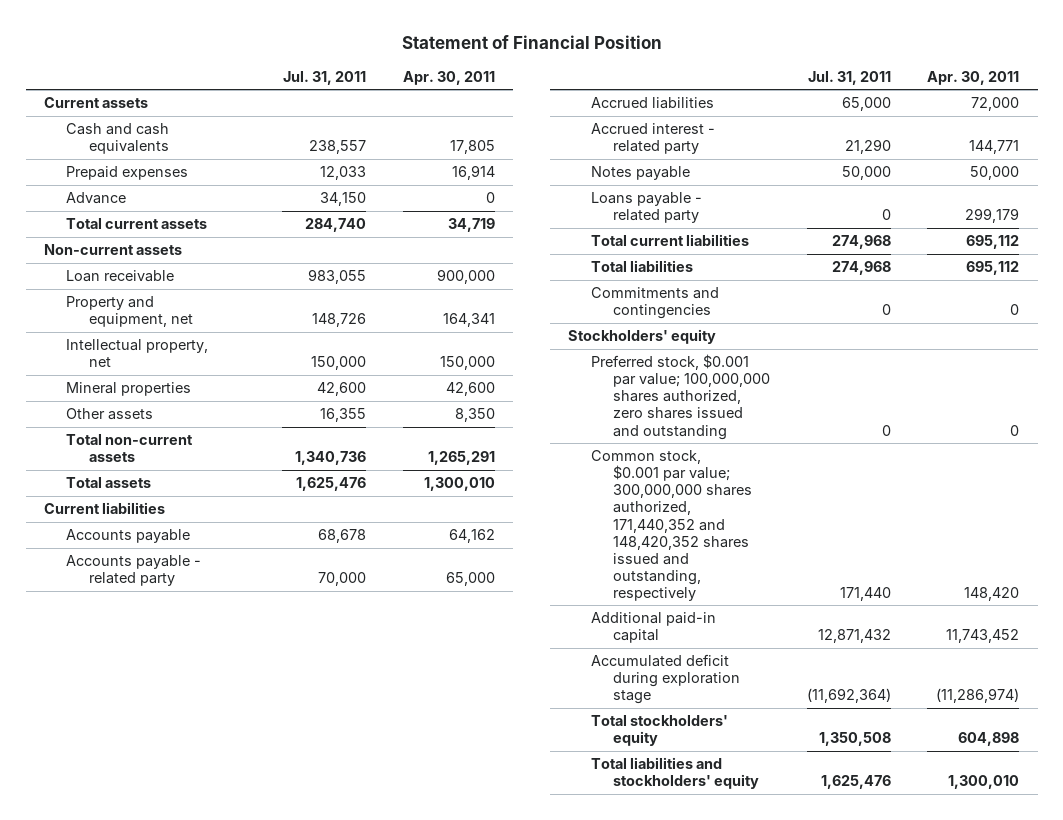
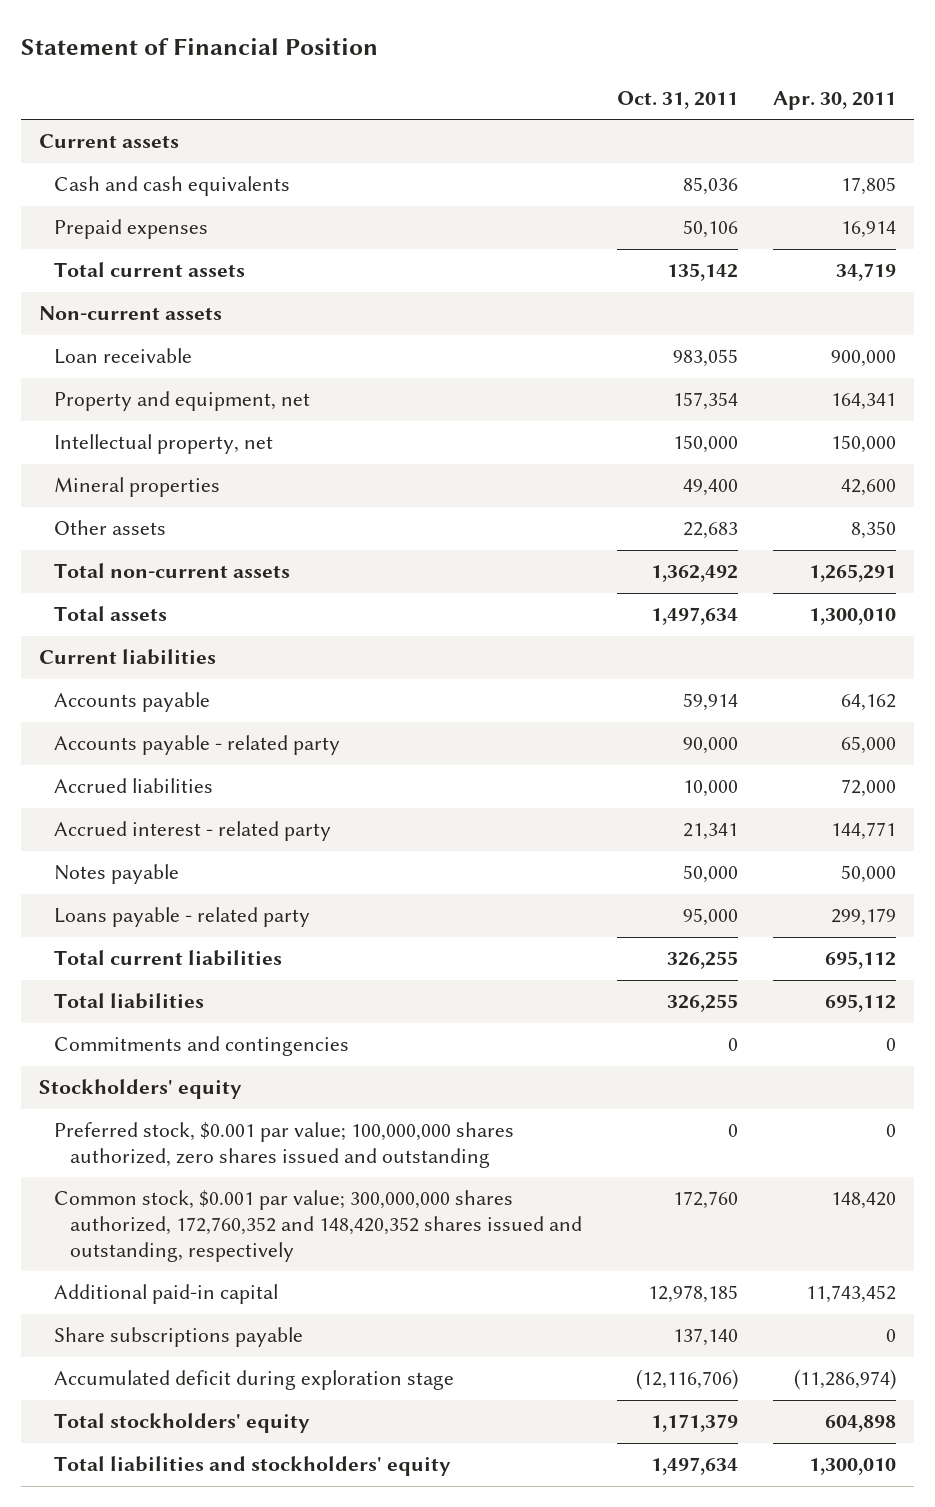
- | Jul. 31, 2011 | Apr. 30, 2011
+ | Oct. 31, 2011 | Apr. 30, 2011
- Advance | 34,150 | 0
- Common stock, $0.001 par value; 300,000,000 shares authorized, 171,440,352 and 148,420,352 shares issued and outstanding, respectively | 171,440 | 148,420
+ Common stock, $0.001 par value; 300,000,000 shares authorized, 172,760,352 and 148,420,352 shares issued and outstanding, respectively | 172,760 | 148,420
+ Share subscriptions payable | 137,140 | 0

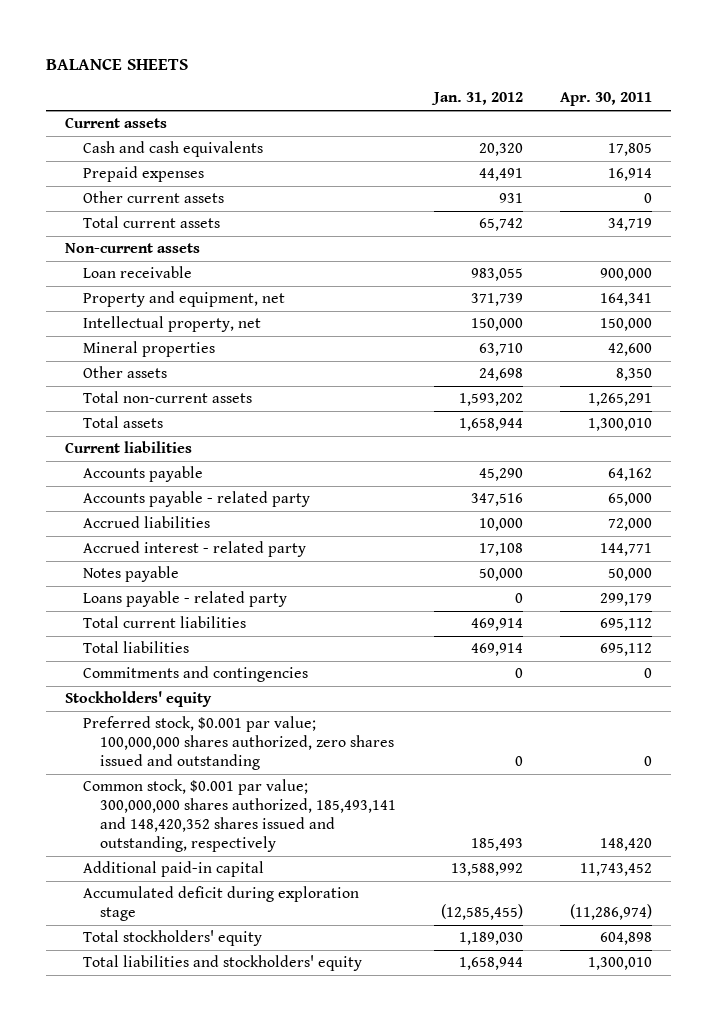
- Statement of Financial Position
+ BALANCE SHEETS
- | Oct. 31, 2011 | Apr. 30, 2011
+ | Jan. 31, 2012 | Apr. 30, 2011
+ Other current assets | 931 | 0
- Common stock, $0.001 par value; 300,000,000 shares authorized, 172,760,352 and 148,420,352 shares issued and outstanding, respectively | 172,760 | 148,420
+ Common stock, $0.001 par value; 300,000,000 shares authorized, 185,493,141 and 148,420,352 shares issued and outstanding, respectively | 185,493 | 148,420
- Share subscriptions payable | 137,140 | 0

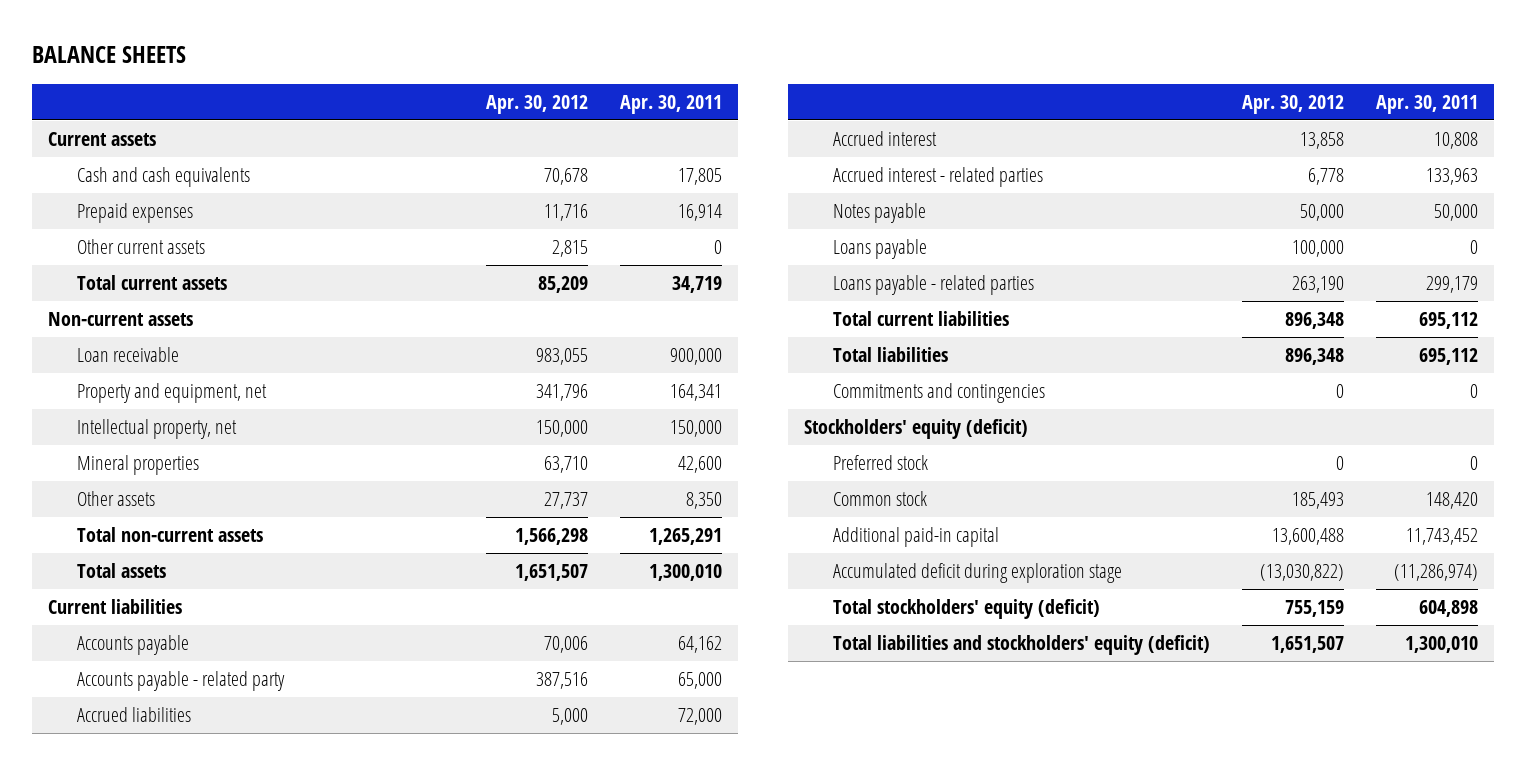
- | Jan. 31, 2012 | Apr. 30, 2011
+ | Apr. 30, 2012 | Apr. 30, 2011
- Accrued interest - related party | 17,108 | 144,771
+ Accrued interest | 13,858 | 10,808
+ Accrued interest - related parties | 6,778 | 133,963
- Loans payable - related party | 0 | 299,179
+ Loans payable | 100,000 | 0
+ Loans payable - related parties | 263,190 | 299,179
- Stockholders' equity
- Preferred stock, $0.001 par value; 100,000,000 shares authorized, zero shares issued and outstanding | 0 | 0
- Common stock, $0.001 par value; 300,000,000 shares authorized, 185,493,141 and 148,420,352 shares issued and outstanding, respectively | 185,493 | 148,420
+ Stockholders' equity (deficit)
+ Preferred stock | 0 | 0
+ Common stock | 185,493 | 148,420
- Total stockholders' equity | 1,189,030 | 604,898
- Total liabilities and stockholders' equity | 1,658,944 | 1,300,010
+ Total stockholders' equity (deficit) | 755,159 | 604,898
+ Total liabilities and stockholders' equity (deficit) | 1,651,507 | 1,300,010

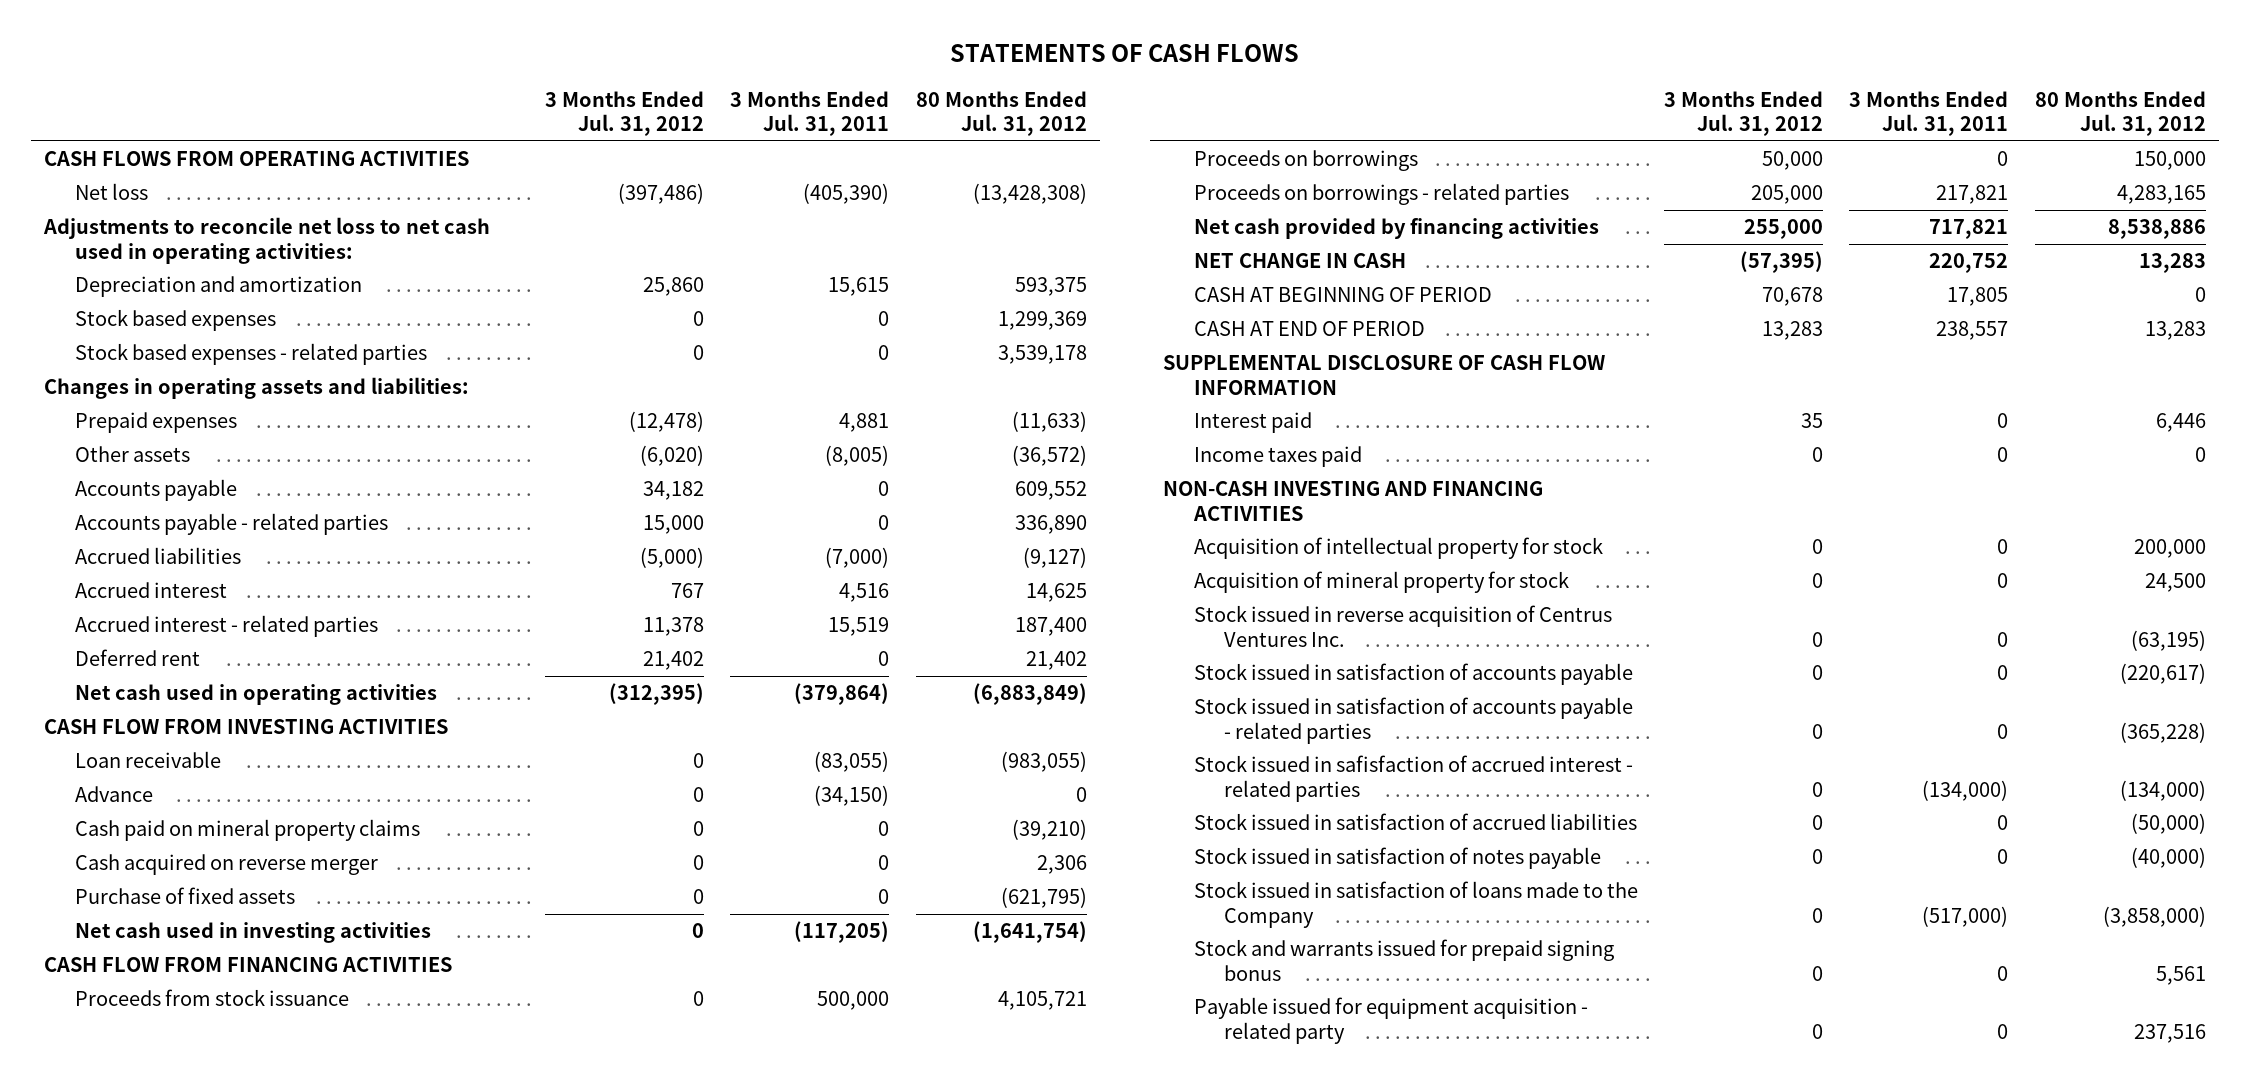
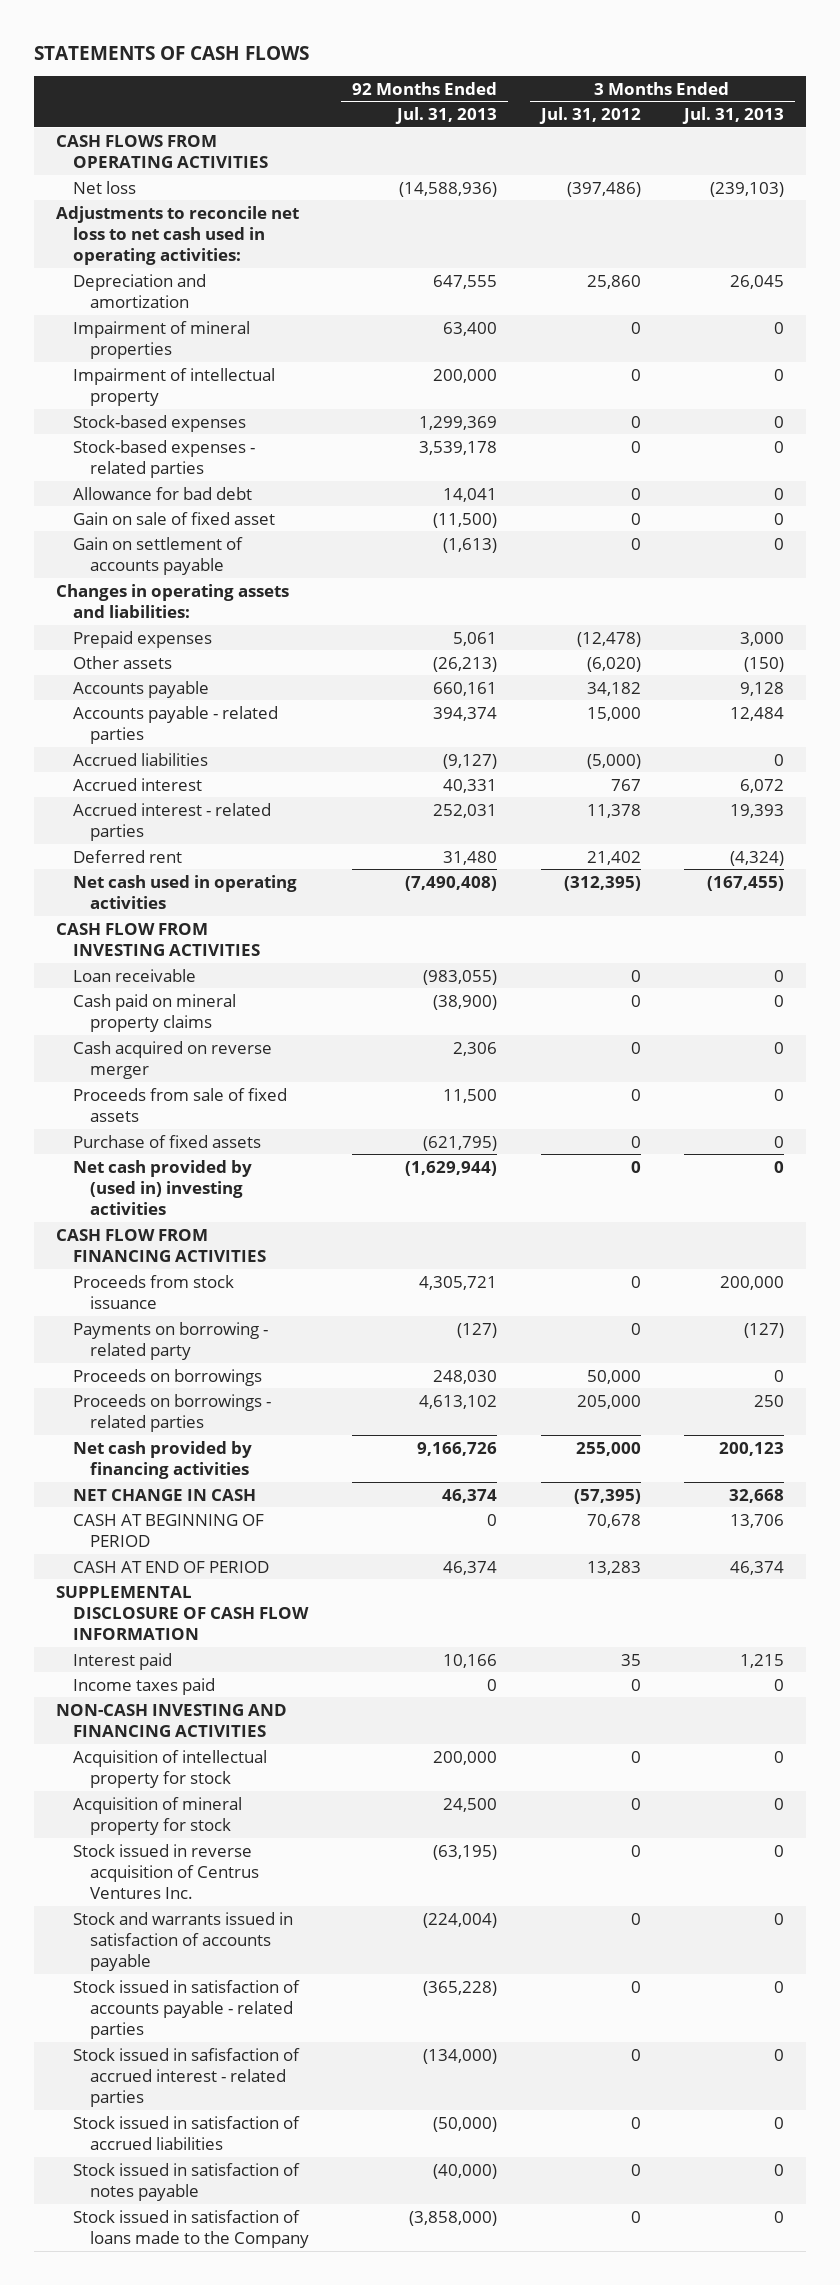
- | 3 Months Ended Jul. 31, 2012 | 3 Months Ended Jul. 31, 2011 | 80 Months Ended Jul. 31, 2012
+ | 92 Months Ended Jul. 31, 2013 | 3 Months Ended Jul. 31, 2012 | 3 Months Ended Jul. 31, 2013
- Stock based expenses | 0 | 0 | 1,299,369
- Stock based expenses - related parties | 0 | 0 | 3,539,178
+ Impairment of mineral properties | 63,400 | 0 | 0
+ Impairment of intellectual property | 200,000 | 0 | 0
+ Stock-based expenses | 1,299,369 | 0 | 0
+ Stock-based expenses - related parties | 3,539,178 | 0 | 0
+ Allowance for bad debt | 14,041 | 0 | 0
+ Gain on sale of fixed asset | (11,500) | 0 | 0
+ Gain on settlement of accounts payable | (1,613) | 0 | 0
- Advance | 0 | (34,150) | 0
+ Proceeds from sale of fixed assets | 11,500 | 0 | 0
- Net cash used in investing activities | 0 | (117,205) | (1,641,754)
+ Net cash provided by (used in) investing activities | (1,629,944) | 0 | 0
+ Payments on borrowing - related party | (127) | 0 | (127)
- Stock issued in satisfaction of accounts payable | 0 | 0 | (220,617)
+ Stock and warrants issued in satisfaction of accounts payable | (224,004) | 0 | 0
- Stock and warrants issued for prepaid signing bonus | 0 | 0 | 5,561
- Payable issued for equipment acquisition - related party | 0 | 0 | 237,516

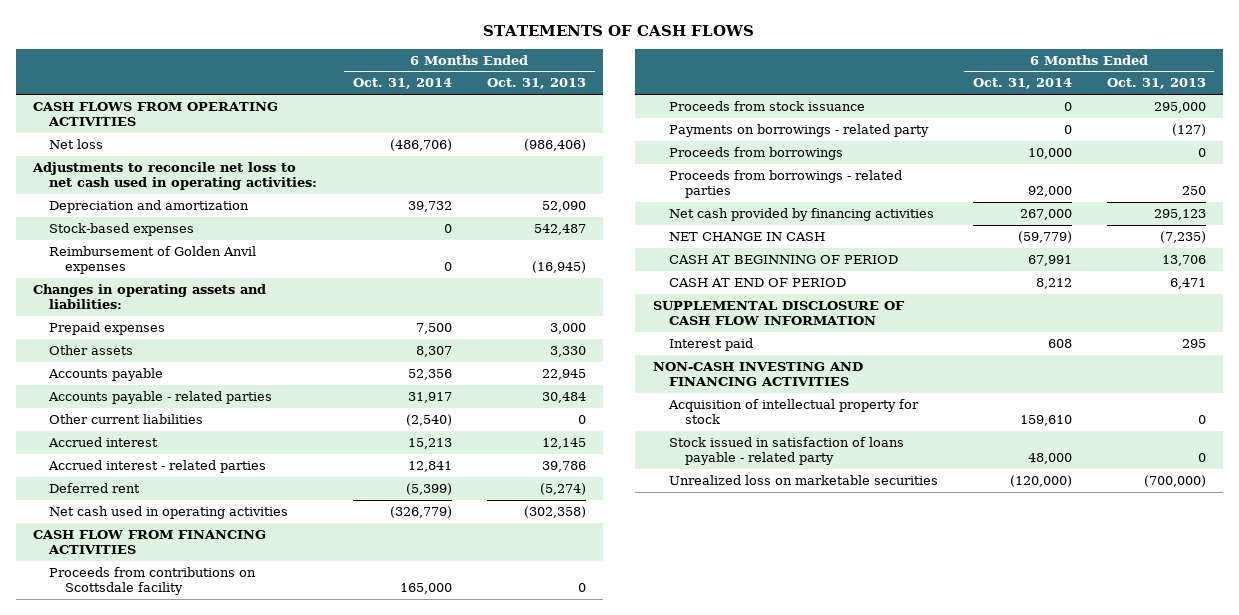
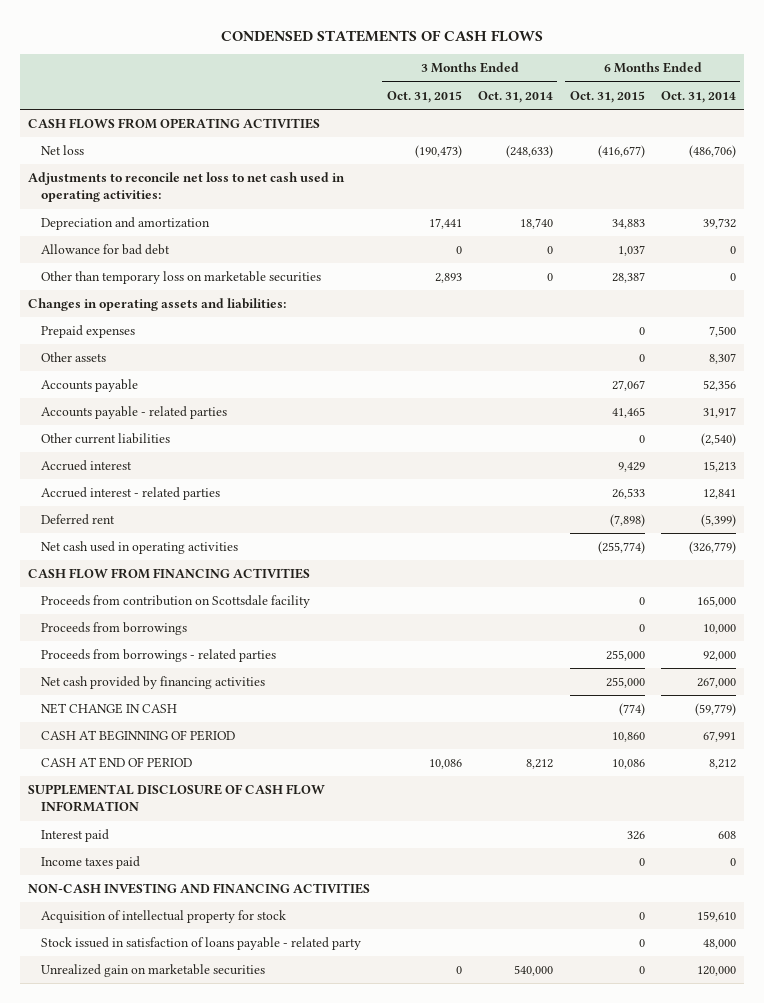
- STATEMENTS OF CASH FLOWS
+ CONDENSED STATEMENTS OF CASH FLOWS
- | 6 Months Ended Oct. 31, 2014 | 6 Months Ended Oct. 31, 2013
+ | 3 Months Ended Oct. 31, 2015 | 3 Months Ended Oct. 31, 2014 | 6 Months Ended Oct. 31, 2015 | 6 Months Ended Oct. 31, 2014
- Stock-based expenses | 0 | 542,487
- Reimbursement of Golden Anvil expenses | 0 | (16,945)
+ Allowance for bad debt | 0 | 0 | 1,037 | 0
+ Other than temporary loss on marketable securities | 2,893 | 0 | 28,387 | 0
- Proceeds from contributions on Scottsdale facility | 165,000 | 0
- Proceeds from stock issuance | 0 | 295,000
- Payments on borrowings - related party | 0 | (127)
+ Proceeds from contribution on Scottsdale facility | | | 0 | 165,000
+ Income taxes paid | | | 0 | 0
- Unrealized loss on marketable securities | (120,000) | (700,000)
+ Unrealized gain on marketable securities | 0 | 540,000 | 0 | 120,000

